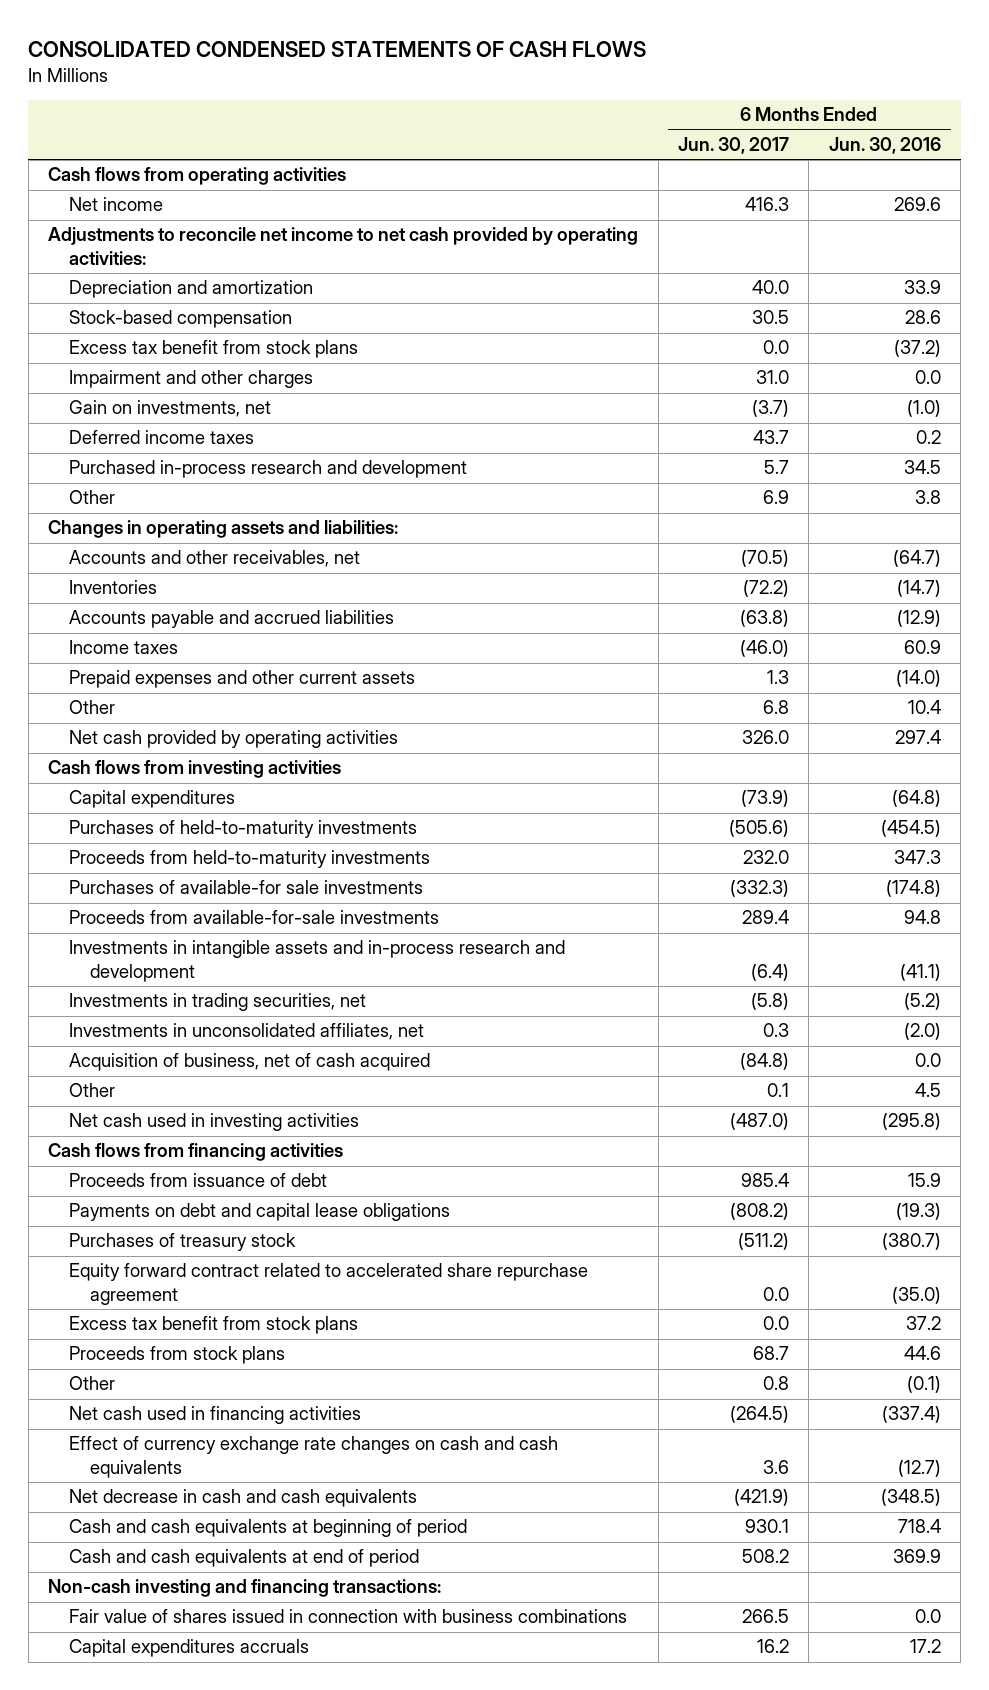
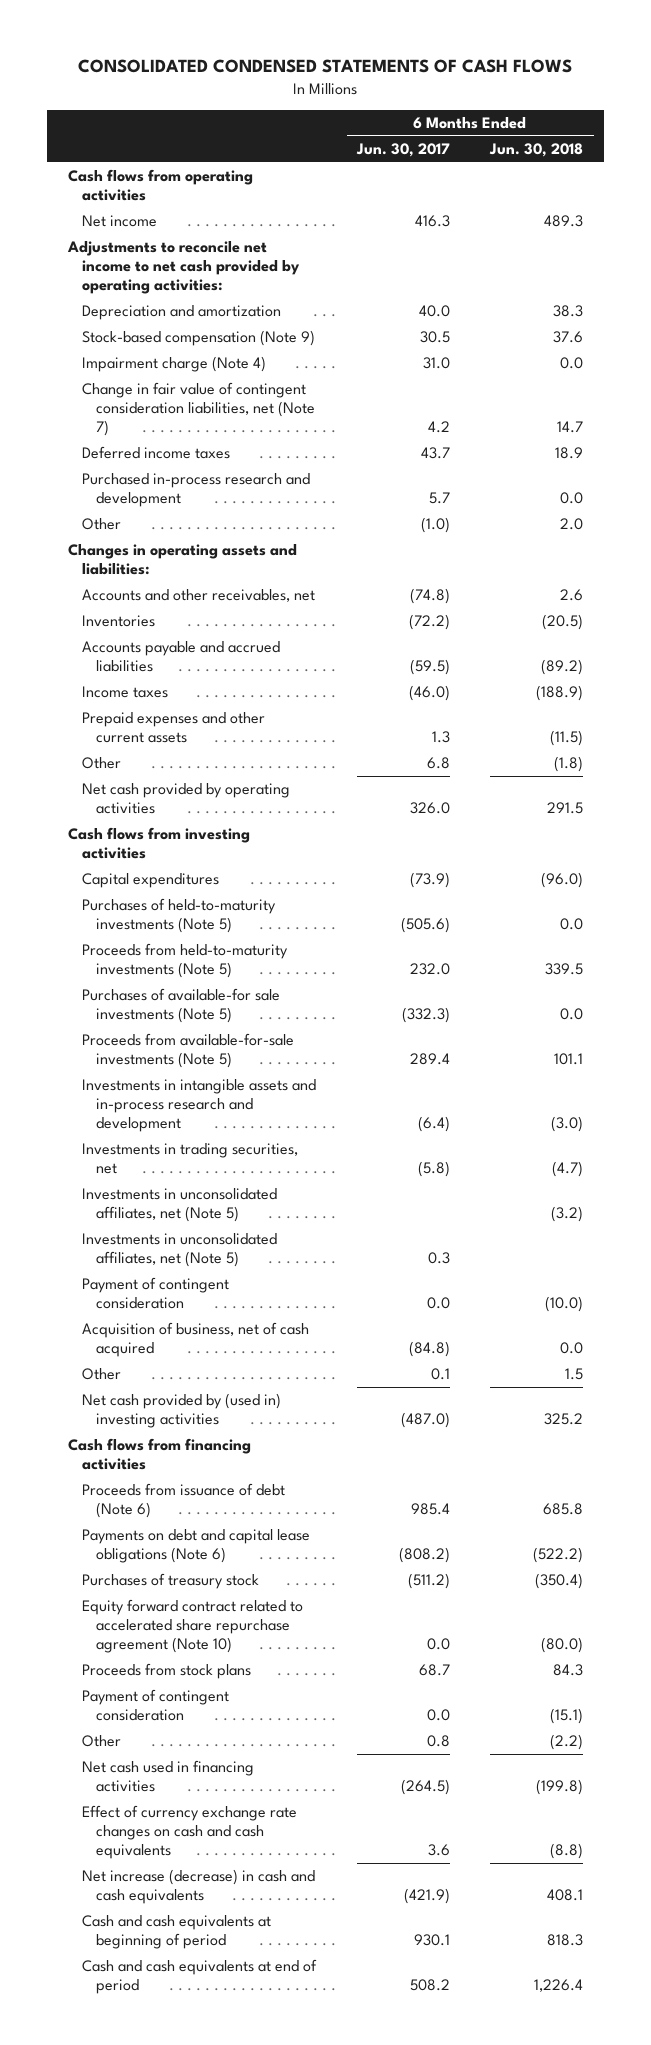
- | 6 Months Ended Jun. 30, 2017 | 6 Months Ended Jun. 30, 2016
+ | 6 Months Ended Jun. 30, 2017 | 6 Months Ended Jun. 30, 2018
- Stock-based compensation | 30.5 | 28.6
- Excess tax benefit from stock plans | 0.0 | (37.2)
- Impairment and other charges | 31.0 | 0.0
- Gain on investments, net | (3.7) | (1.0)
+ Stock-based compensation (Note 9) | 30.5 | 37.6
+ Impairment charge (Note 4) | 31.0 | 0.0
+ Change in fair value of contingent consideration liabilities, net (Note 7) | 4.2 | 14.7
- Other | 6.9 | 3.8
+ Other | (1.0) | 2.0
- Accounts and other receivables, net | (70.5) | (64.7)
+ Accounts and other receivables, net | (74.8) | 2.6
- Accounts payable and accrued liabilities | (63.8) | (12.9)
+ Accounts payable and accrued liabilities | (59.5) | (89.2)
- Purchases of held-to-maturity investments | (505.6) | (454.5)
- Proceeds from held-to-maturity investments | 232.0 | 347.3
- Purchases of available-for sale investments | (332.3) | (174.8)
- Proceeds from available-for-sale investments | 289.4 | 94.8
+ Purchases of held-to-maturity investments (Note 5) | (505.6) | 0.0
+ Proceeds from held-to-maturity investments (Note 5) | 232.0 | 339.5
+ Purchases of available-for sale investments (Note 5) | (332.3) | 0.0
+ Proceeds from available-for-sale investments (Note 5) | 289.4 | 101.1
- Investments in unconsolidated affiliates, net | 0.3 | (2.0)
+ Investments in unconsolidated affiliates, net (Note 5) | | (3.2)
+ Investments in unconsolidated affiliates, net (Note 5) | 0.3 |
+ Payment of contingent consideration | 0.0 | (10.0)
- Net cash used in investing activities | (487.0) | (295.8)
+ Net cash provided by (used in) investing activities | (487.0) | 325.2
- Proceeds from issuance of debt | 985.4 | 15.9
- Payments on debt and capital lease obligations | (808.2) | (19.3)
+ Proceeds from issuance of debt (Note 6) | 985.4 | 685.8
+ Payments on debt and capital lease obligations (Note 6) | (808.2) | (522.2)
- Equity forward contract related to accelerated share repurchase agreement | 0.0 | (35.0)
- Excess tax benefit from stock plans | 0.0 | 37.2
+ Equity forward contract related to accelerated share repurchase agreement (Note 10) | 0.0 | (80.0)
+ Payment of contingent consideration | 0.0 | (15.1)
- Net decrease in cash and cash equivalents | (421.9) | (348.5)
+ Net increase (decrease) in cash and cash equivalents | (421.9) | 408.1
- Non-cash investing and financing transactions:
- Fair value of shares issued in connection with business combinations | 266.5 | 0.0
- Capital expenditures accruals | 16.2 | 17.2

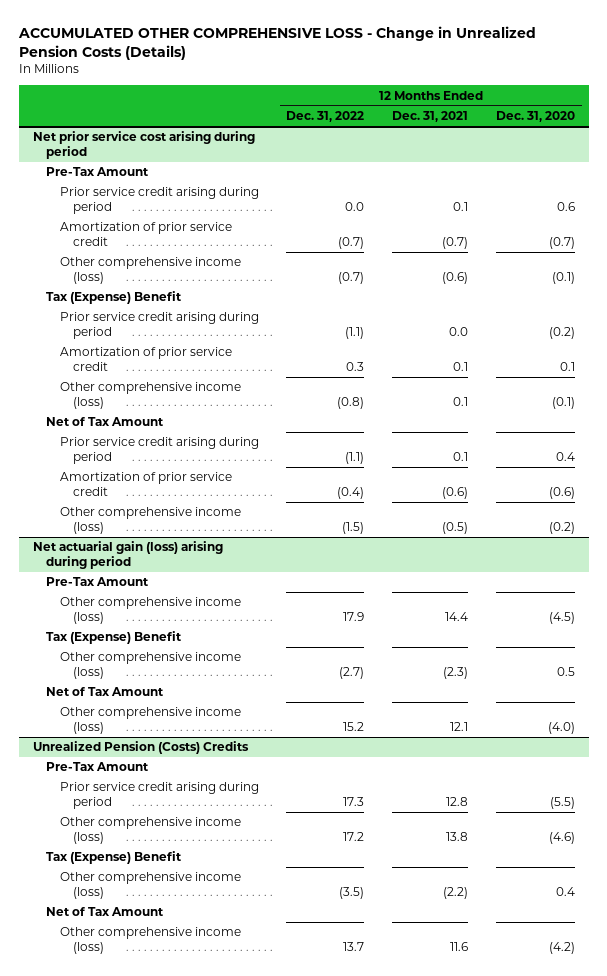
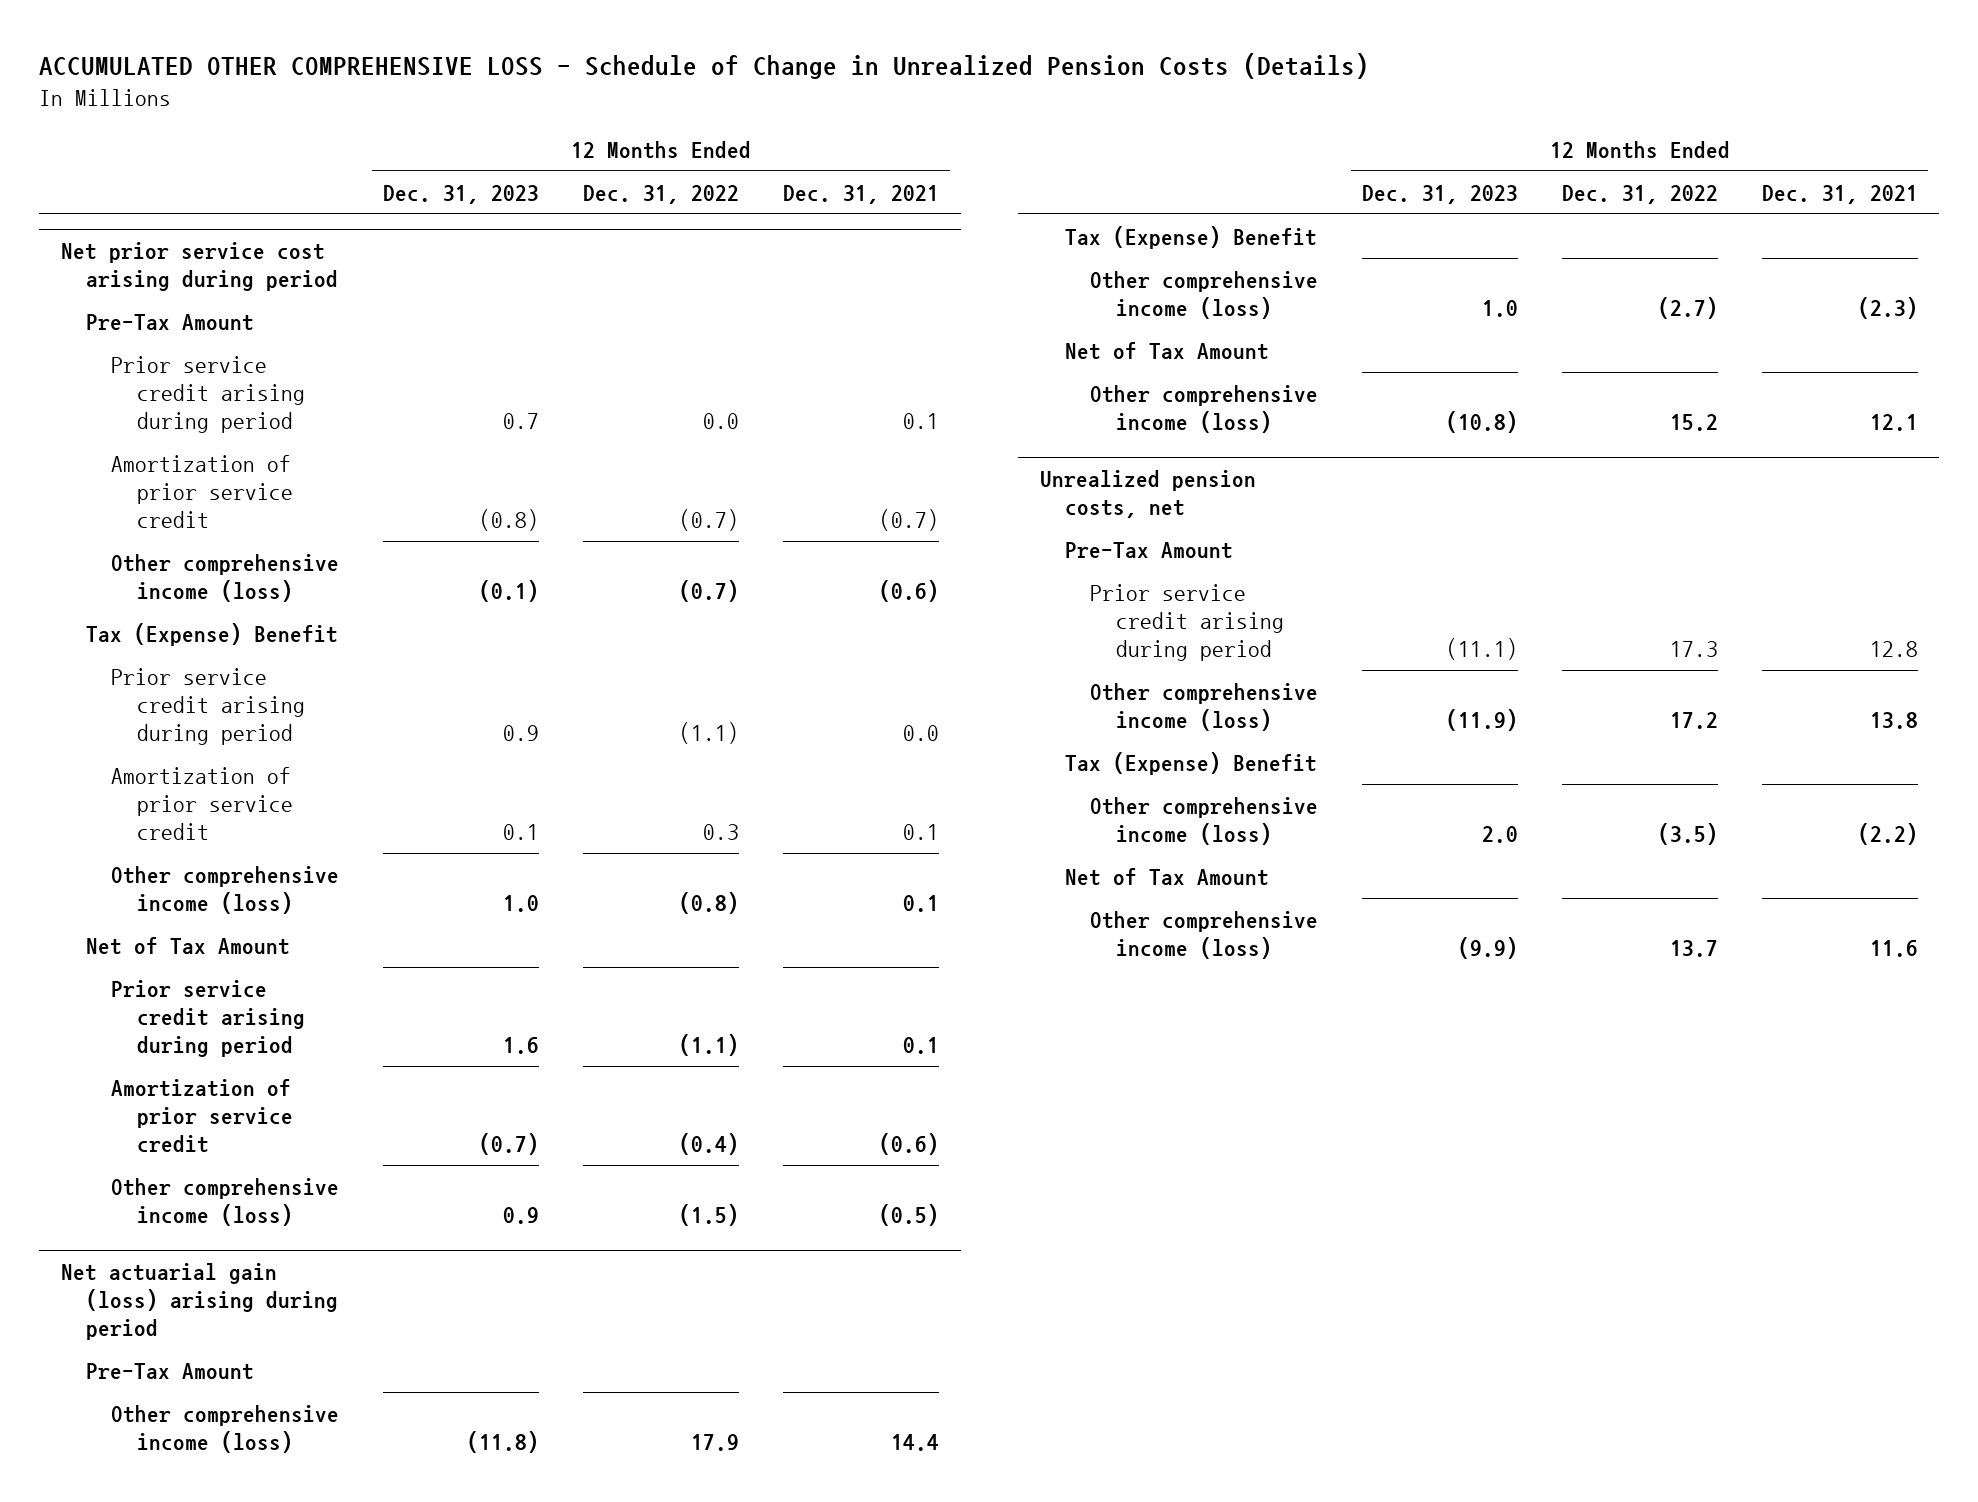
- ACCUMULATED OTHER COMPREHENSIVE LOSS - Change in Unrealized Pension Costs (Details)
+ ACCUMULATED OTHER COMPREHENSIVE LOSS - Schedule of Change in Unrealized Pension Costs (Details)
- | 12 Months Ended Dec. 31, 2022 | 12 Months Ended Dec. 31, 2021 | 12 Months Ended Dec. 31, 2020
+ | 12 Months Ended Dec. 31, 2023 | 12 Months Ended Dec. 31, 2022 | 12 Months Ended Dec. 31, 2021
- Unrealized Pension (Costs) Credits
+ Unrealized pension costs, net

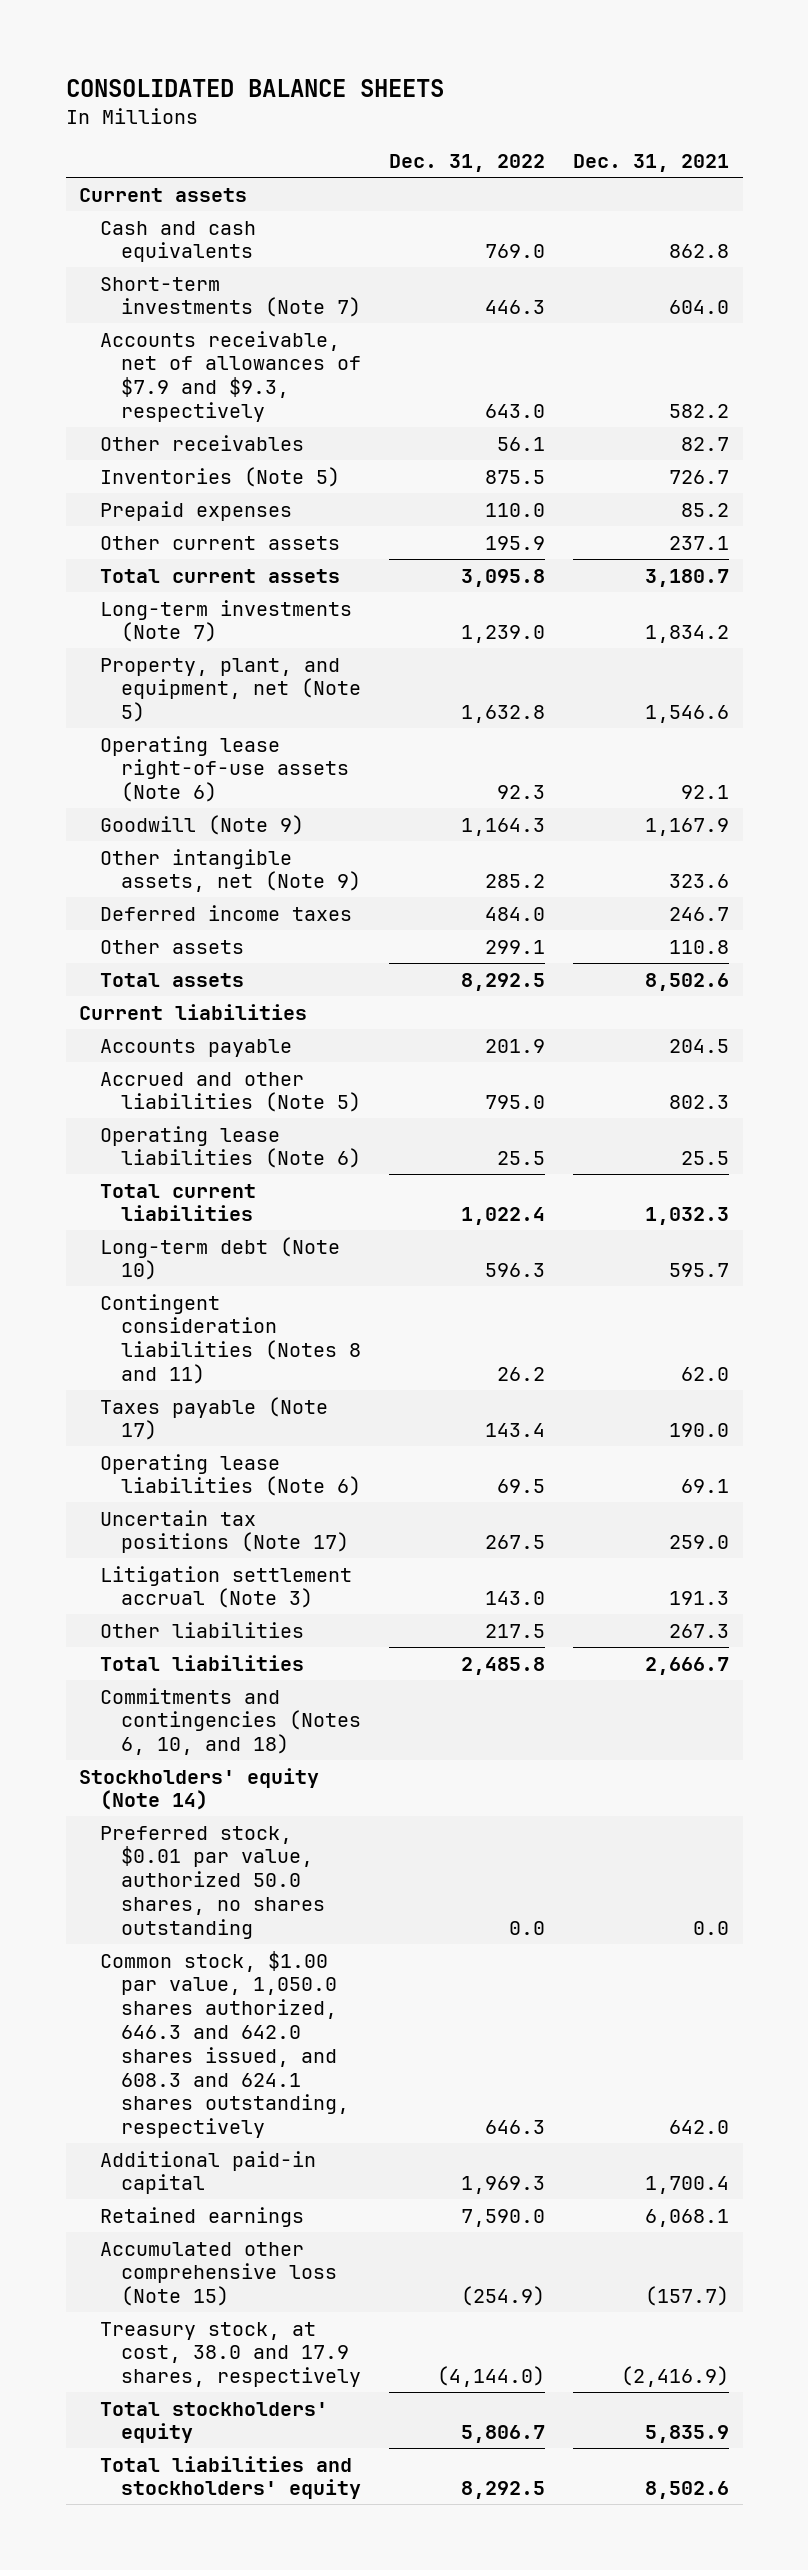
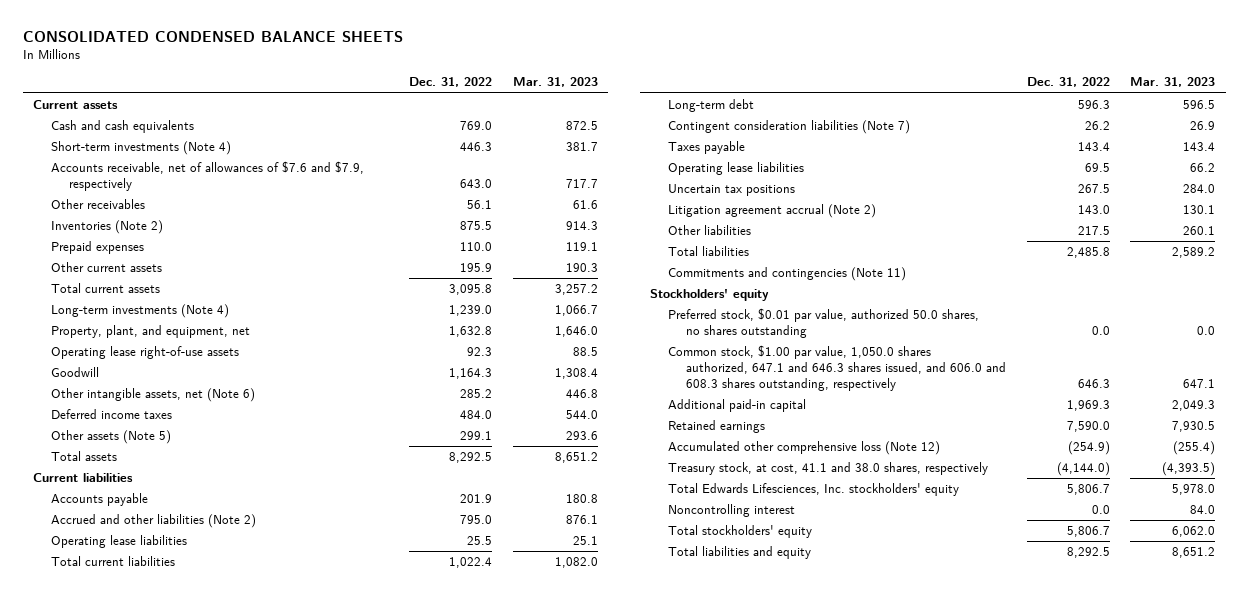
- CONSOLIDATED BALANCE SHEETS
+ CONSOLIDATED CONDENSED BALANCE SHEETS
- | Dec. 31, 2022 | Dec. 31, 2021
+ | Dec. 31, 2022 | Mar. 31, 2023
- Short-term investments (Note 7) | 446.3 | 604.0
- Accounts receivable, net of allowances of $7.9 and $9.3, respectively | 643.0 | 582.2
+ Short-term investments (Note 4) | 446.3 | 381.7
+ Accounts receivable, net of allowances of $7.6 and $7.9, respectively | 643.0 | 717.7
- Inventories (Note 5) | 875.5 | 726.7
+ Inventories (Note 2) | 875.5 | 914.3
- Long-term investments (Note 7) | 1,239.0 | 1,834.2
- Property, plant, and equipment, net (Note 5) | 1,632.8 | 1,546.6
- Operating lease right-of-use assets (Note 6) | 92.3 | 92.1
- Goodwill (Note 9) | 1,164.3 | 1,167.9
- Other intangible assets, net (Note 9) | 285.2 | 323.6
+ Long-term investments (Note 4) | 1,239.0 | 1,066.7
+ Property, plant, and equipment, net | 1,632.8 | 1,646.0
+ Operating lease right-of-use assets | 92.3 | 88.5
+ Goodwill | 1,164.3 | 1,308.4
+ Other intangible assets, net (Note 6) | 285.2 | 446.8
- Other assets | 299.1 | 110.8
+ Other assets (Note 5) | 299.1 | 293.6
- Accrued and other liabilities (Note 5) | 795.0 | 802.3
- Operating lease liabilities (Note 6) | 25.5 | 25.5
+ Accrued and other liabilities (Note 2) | 795.0 | 876.1
+ Operating lease liabilities | 25.5 | 25.1
- Long-term debt (Note 10) | 596.3 | 595.7
- Contingent consideration liabilities (Notes 8 and 11) | 26.2 | 62.0
- Taxes payable (Note 17) | 143.4 | 190.0
- Operating lease liabilities (Note 6) | 69.5 | 69.1
- Uncertain tax positions (Note 17) | 267.5 | 259.0
- Litigation settlement accrual (Note 3) | 143.0 | 191.3
+ Long-term debt | 596.3 | 596.5
+ Contingent consideration liabilities (Note 7) | 26.2 | 26.9
+ Taxes payable | 143.4 | 143.4
+ Operating lease liabilities | 69.5 | 66.2
+ Uncertain tax positions | 267.5 | 284.0
+ Litigation agreement accrual (Note 2) | 143.0 | 130.1
- Commitments and contingencies (Notes 6, 10, and 18)
- Stockholders' equity (Note 14)
+ Commitments and contingencies (Note 11)
+ Stockholders' equity
- Common stock, $1.00 par value, 1,050.0 shares authorized, 646.3 and 642.0 shares issued, and 608.3 and 624.1 shares outstanding, respectively | 646.3 | 642.0
+ Common stock, $1.00 par value, 1,050.0 shares authorized, 647.1 and 646.3 shares issued, and 606.0 and 608.3 shares outstanding, respectively | 646.3 | 647.1
- Accumulated other comprehensive loss (Note 15) | (254.9) | (157.7)
- Treasury stock, at cost, 38.0 and 17.9 shares, respectively | (4,144.0) | (2,416.9)
+ Accumulated other comprehensive loss (Note 12) | (254.9) | (255.4)
+ Treasury stock, at cost, 41.1 and 38.0 shares, respectively | (4,144.0) | (4,393.5)
+ Total Edwards Lifesciences, Inc. stockholders' equity | 5,806.7 | 5,978.0
+ Noncontrolling interest | 0.0 | 84.0
- Total liabilities and stockholders' equity | 8,292.5 | 8,502.6
+ Total liabilities and equity | 8,292.5 | 8,651.2

